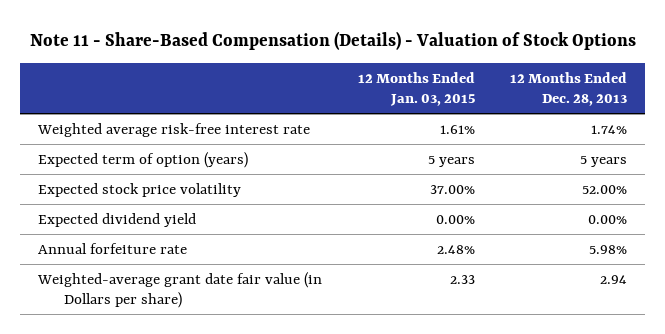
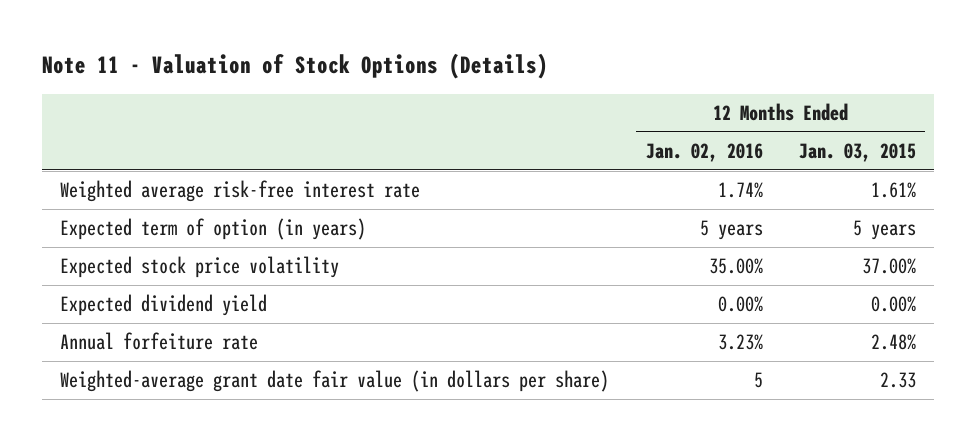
- Note 11 - Share-Based Compensation (Details) - Valuation of Stock Options
+ Note 11 - Valuation of Stock Options (Details)
- | 12 Months Ended Jan. 03, 2015 | 12 Months Ended Dec. 28, 2013
+ | 12 Months Ended Jan. 02, 2016 | 12 Months Ended Jan. 03, 2015
- Expected term of option (years) | 5 years | 5 years
+ Expected term of option (in years) | 5 years | 5 years
- Weighted-average grant date fair value (in Dollars per share) | 2.33 | 2.94
+ Weighted-average grant date fair value (in dollars per share) | 5 | 2.33

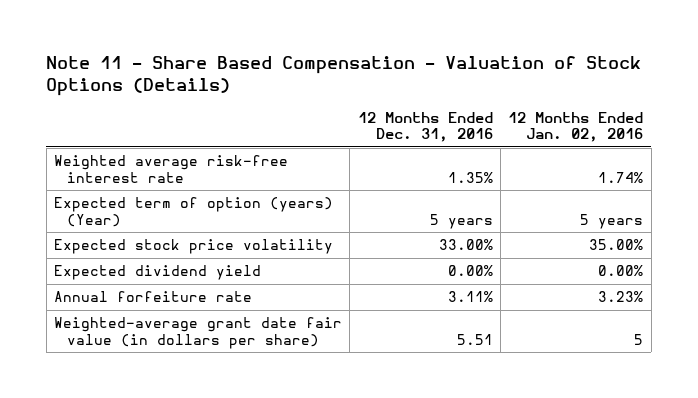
- Note 11 - Valuation of Stock Options (Details)
+ Note 11 - Share Based Compensation - Valuation of Stock Options (Details)
- | 12 Months Ended Jan. 02, 2016 | 12 Months Ended Jan. 03, 2015
+ | 12 Months Ended Dec. 31, 2016 | 12 Months Ended Jan. 02, 2016
- Expected term of option (in years) | 5 years | 5 years
+ Expected term of option (years) (Year) | 5 years | 5 years

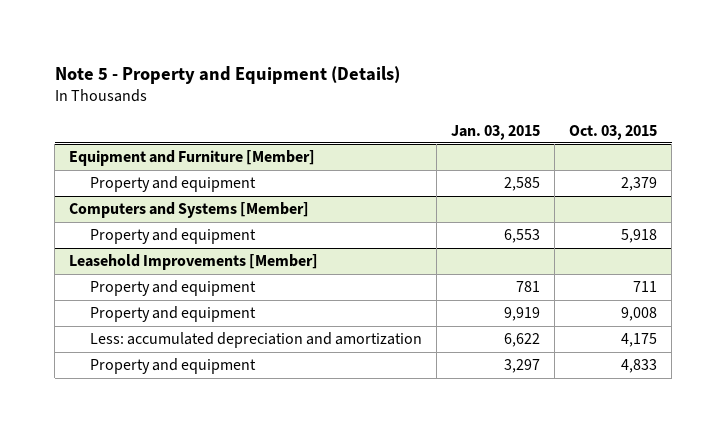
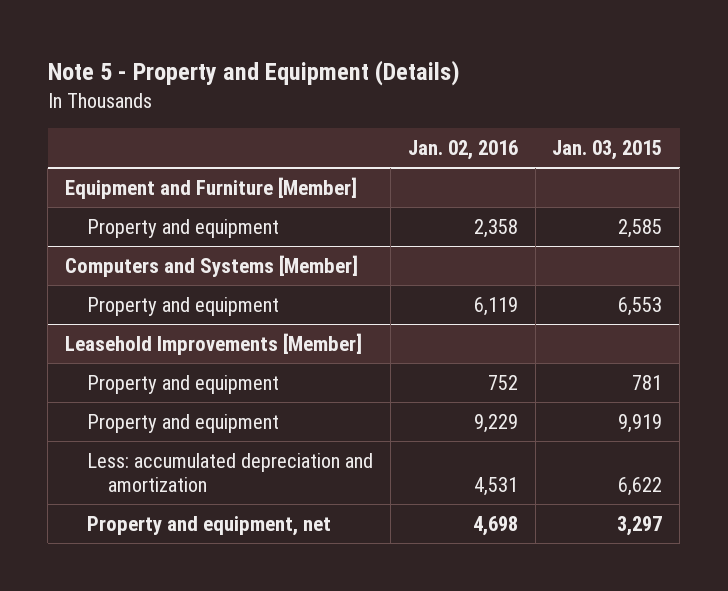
- | Jan. 03, 2015 | Oct. 03, 2015
+ | Jan. 02, 2016 | Jan. 03, 2015
@ Leasehold Improvements [Member]
- Property and equipment | 3,297 | 4,833
+ Property and equipment, net | 4,698 | 3,297

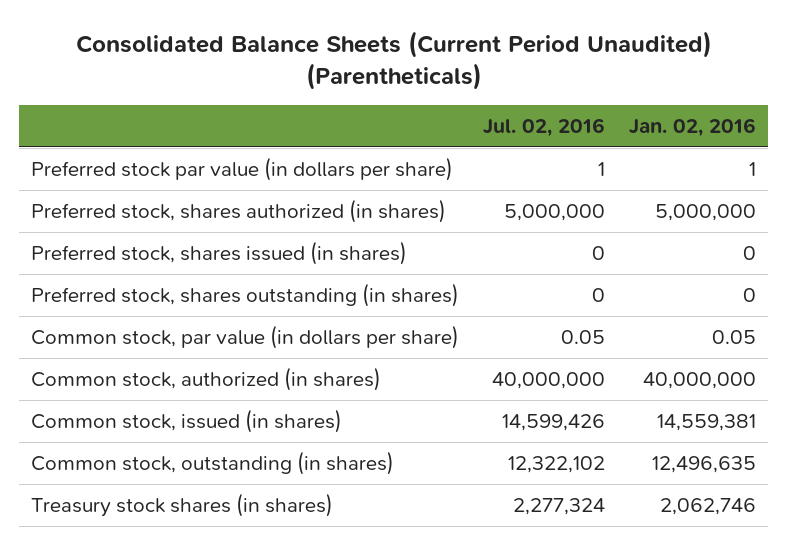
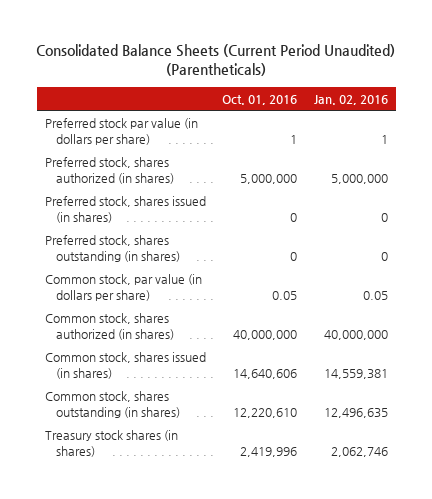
- | Jul. 02, 2016 | Jan. 02, 2016
+ | Oct. 01, 2016 | Jan. 02, 2016
- Common stock, authorized (in shares) | 40,000,000 | 40,000,000
- Common stock, issued (in shares) | 14,599,426 | 14,559,381
- Common stock, outstanding (in shares) | 12,322,102 | 12,496,635
+ Common stock, shares authorized (in shares) | 40,000,000 | 40,000,000
+ Common stock, shares issued (in shares) | 14,640,606 | 14,559,381
+ Common stock, shares outstanding (in shares) | 12,220,610 | 12,496,635

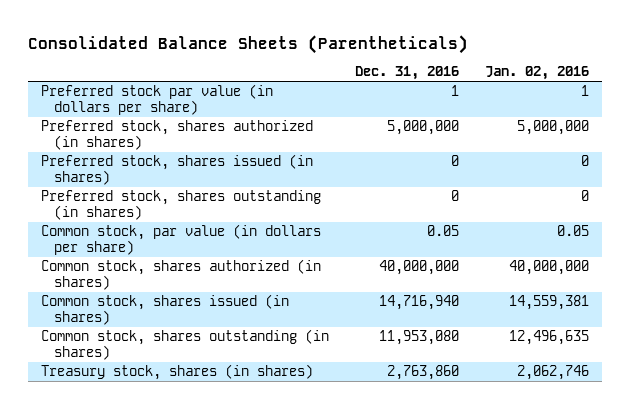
- Consolidated Balance Sheets (Current Period Unaudited) (Parentheticals)
+ Consolidated Balance Sheets (Parentheticals)
- | Oct. 01, 2016 | Jan. 02, 2016
+ | Dec. 31, 2016 | Jan. 02, 2016
- Treasury stock shares (in shares) | 2,419,996 | 2,062,746
+ Treasury stock, shares (in shares) | 2,763,860 | 2,062,746

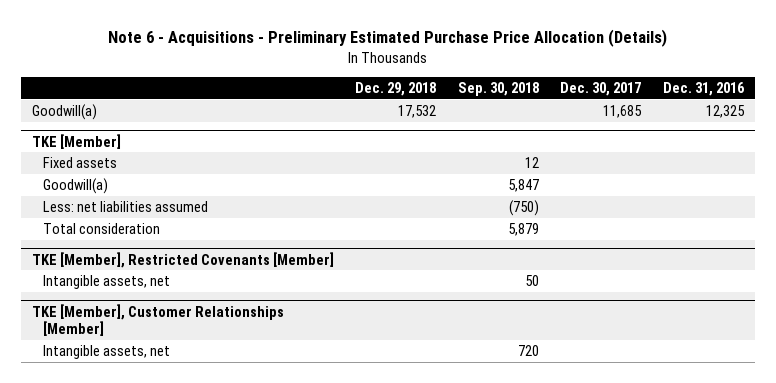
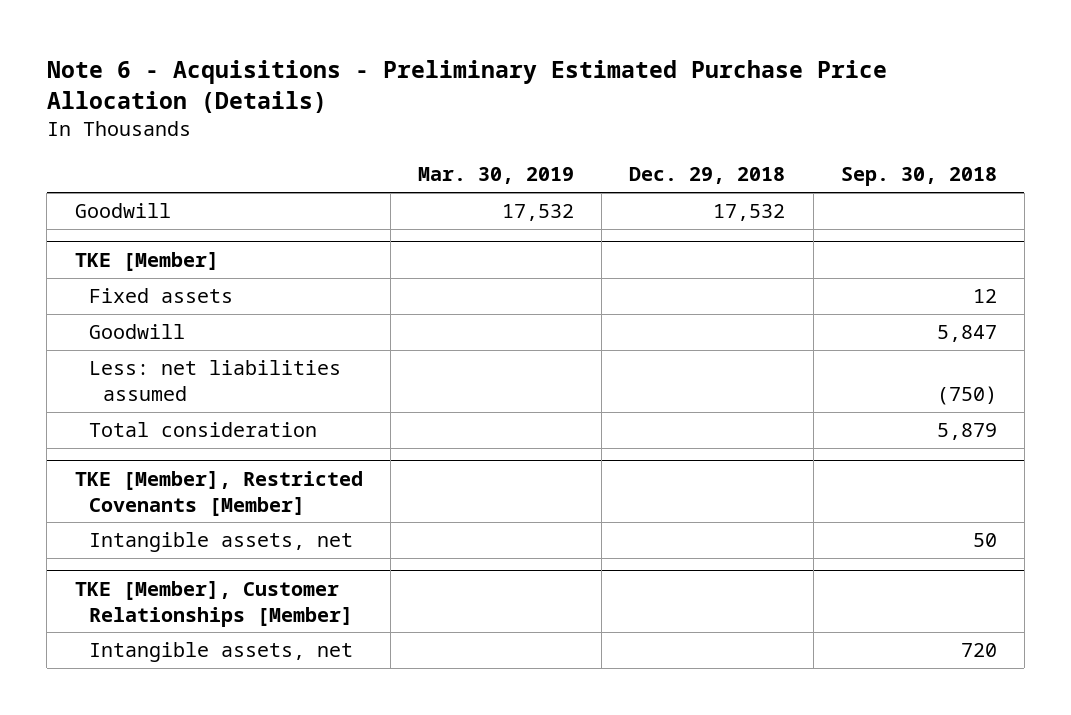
- | Dec. 29, 2018 | Sep. 30, 2018 | Dec. 30, 2017 | Dec. 31, 2016
+ | Mar. 30, 2019 | Dec. 29, 2018 | Sep. 30, 2018
- Goodwill(a) | 17,532 | | 11,685 | 12,325
+ Goodwill | 17,532 | 17,532 |
@ TKE [Member]
- Goodwill(a) | | 5,847 | |
+ Goodwill | | | 5,847

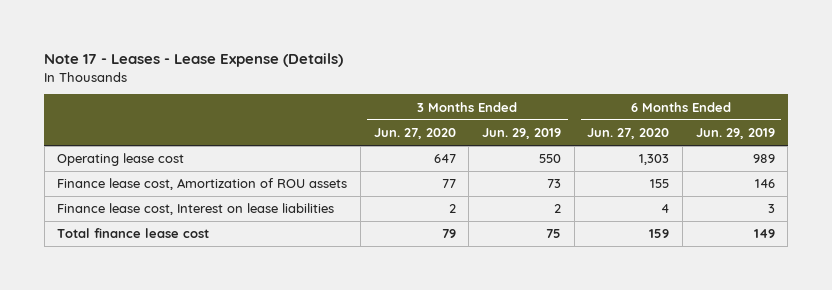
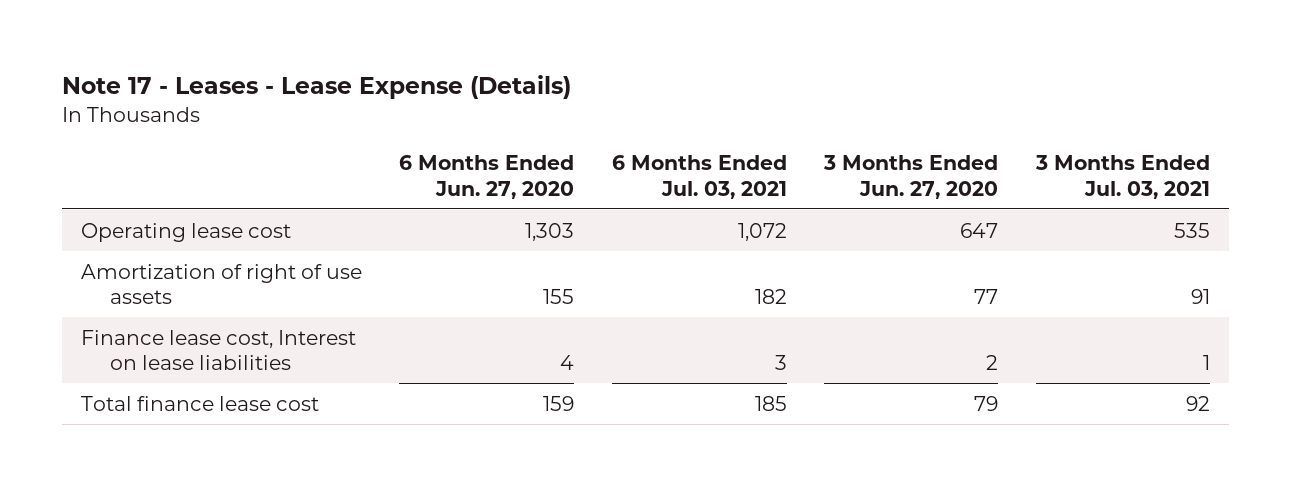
- | 3 Months Ended Jun. 27, 2020 | 3 Months Ended Jun. 29, 2019 | 6 Months Ended Jun. 27, 2020 | 6 Months Ended Jun. 29, 2019
+ | 6 Months Ended Jun. 27, 2020 | 6 Months Ended Jul. 03, 2021 | 3 Months Ended Jun. 27, 2020 | 3 Months Ended Jul. 03, 2021
- Finance lease cost, Amortization of ROU assets | 77 | 73 | 155 | 146
+ Amortization of right of use assets | 155 | 182 | 77 | 91

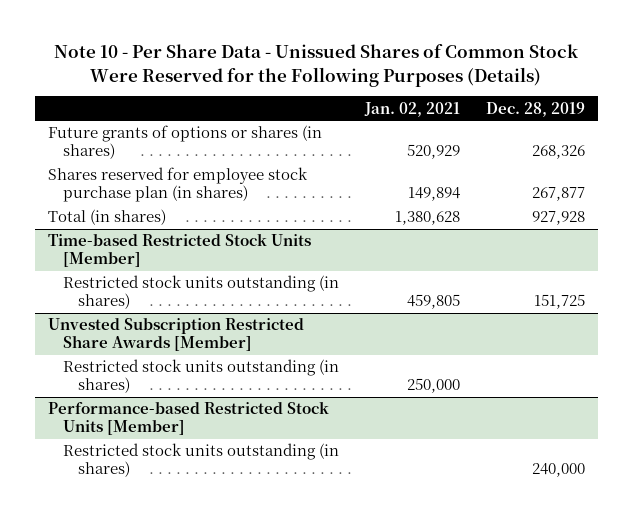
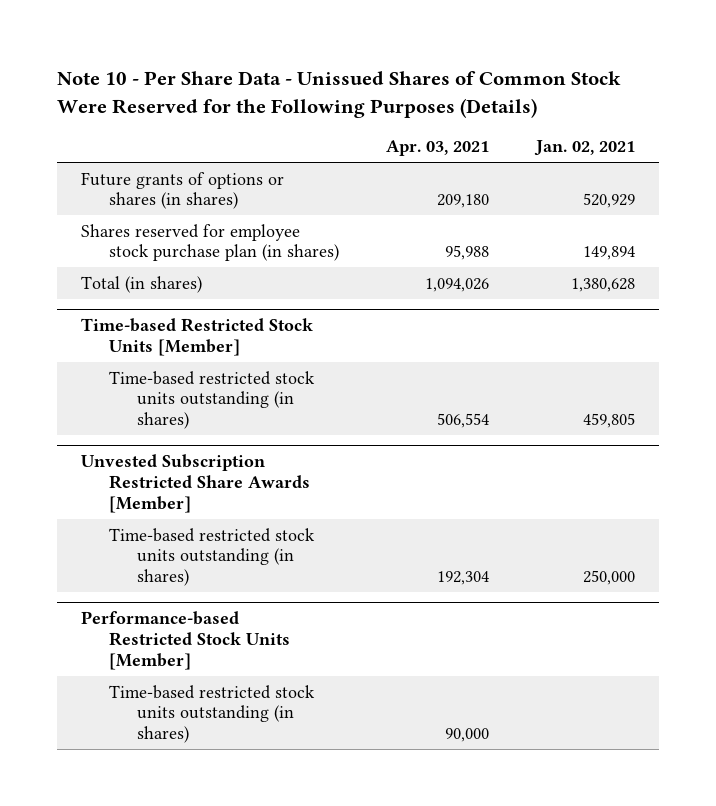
- | Jan. 02, 2021 | Dec. 28, 2019
+ | Apr. 03, 2021 | Jan. 02, 2021
@ Time-based Restricted Stock Units [Member]
- Restricted stock units outstanding (in shares) | 459,805 | 151,725
+ Time-based restricted stock units outstanding (in shares) | 506,554 | 459,805
@ Unvested Subscription Restricted Share Awards [Member]
- Restricted stock units outstanding (in shares) | 250,000 |
+ Time-based restricted stock units outstanding (in shares) | 192,304 | 250,000
@ Performance-based Restricted Stock Units [Member]
- Restricted stock units outstanding (in shares) | | 240,000
+ Time-based restricted stock units outstanding (in shares) | 90,000 |

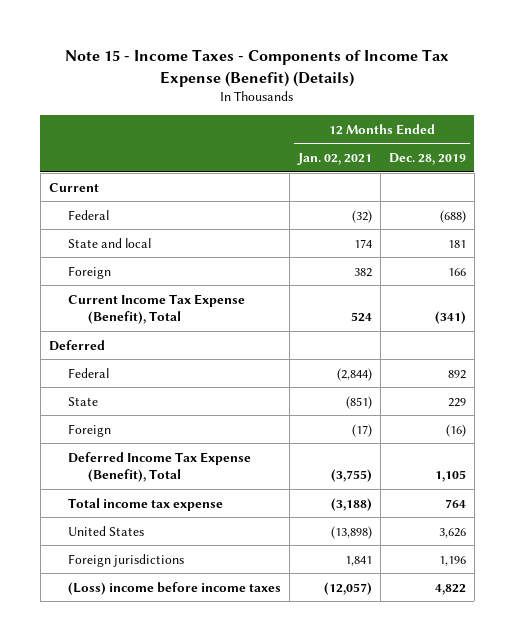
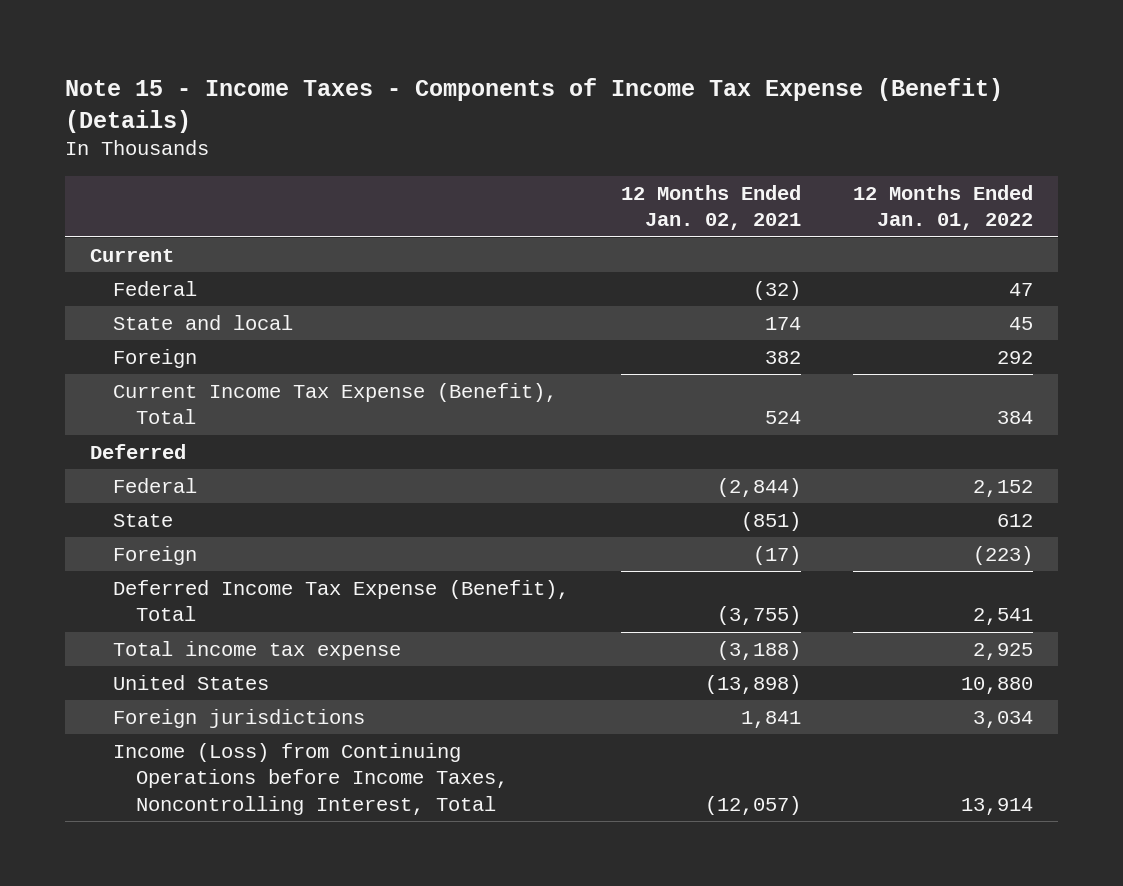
- | 12 Months Ended Jan. 02, 2021 | 12 Months Ended Dec. 28, 2019
+ | 12 Months Ended Jan. 02, 2021 | 12 Months Ended Jan. 01, 2022
- (Loss) income before income taxes | (12,057) | 4,822
+ Income (Loss) from Continuing Operations before Income Taxes, Noncontrolling Interest, Total | (12,057) | 13,914

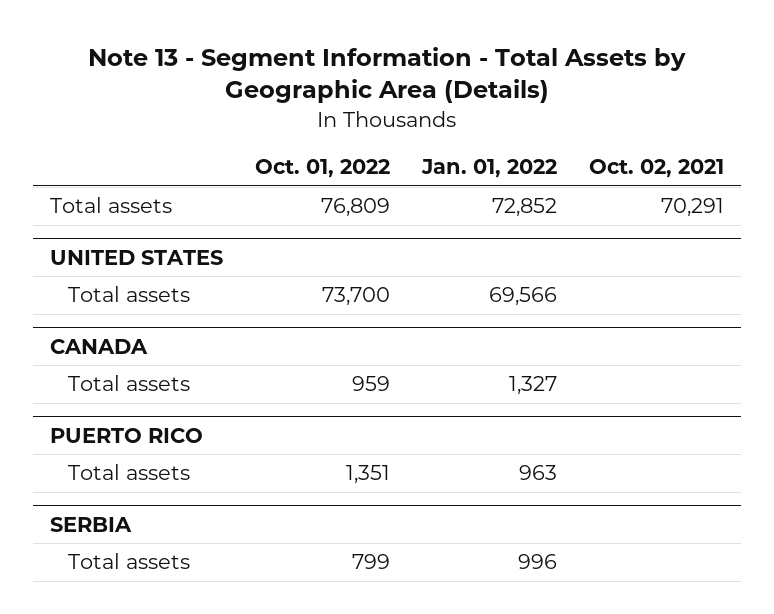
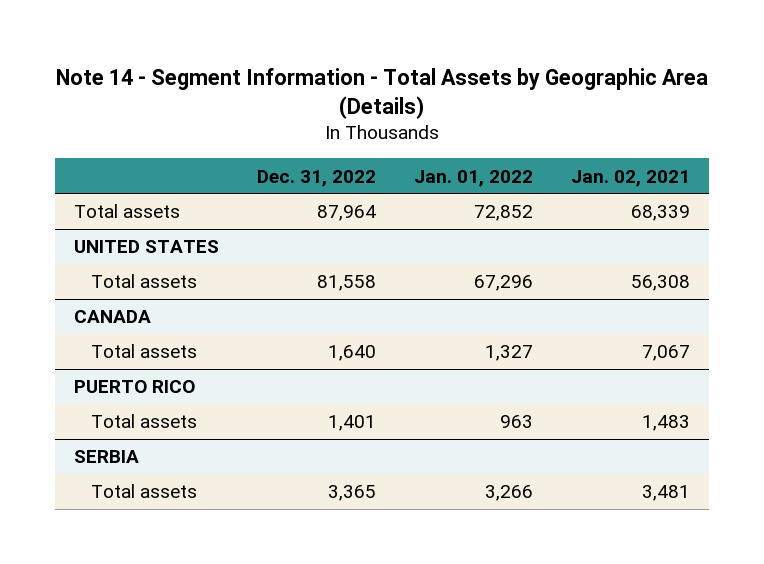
- Note 13 - Segment Information - Total Assets by Geographic Area (Details)
+ Note 14 - Segment Information - Total Assets by Geographic Area (Details)
- | Oct. 01, 2022 | Jan. 01, 2022 | Oct. 02, 2021
+ | Dec. 31, 2022 | Jan. 01, 2022 | Jan. 02, 2021
@ UNITED STATES
- Total assets | 73,700 | 69,566 |
+ Total assets | 81,558 | 67,296 | 56,308
@ SERBIA
- Total assets | 799 | 996 |
+ Total assets | 3,365 | 3,266 | 3,481

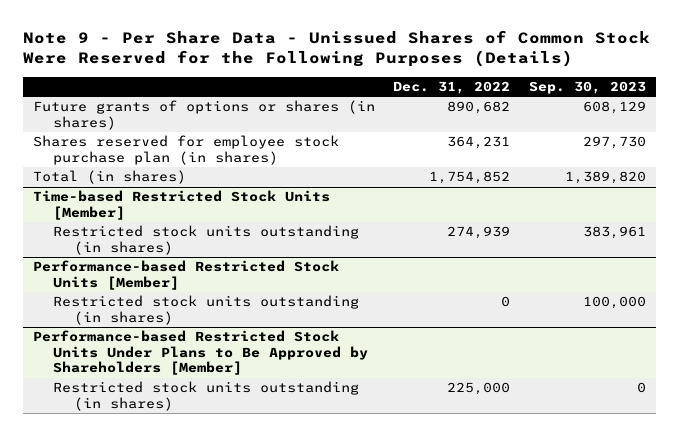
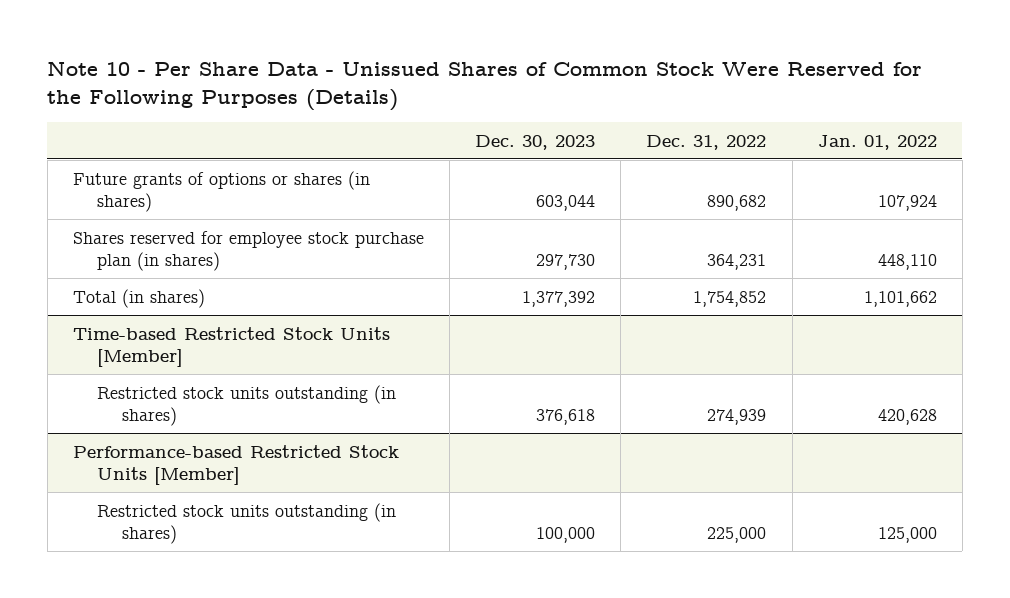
- Note 9 - Per Share Data - Unissued Shares of Common Stock Were Reserved for the Following Purposes (Details)
+ Note 10 - Per Share Data - Unissued Shares of Common Stock Were Reserved for the Following Purposes (Details)
- | Dec. 31, 2022 | Sep. 30, 2023
+ | Dec. 30, 2023 | Dec. 31, 2022 | Jan. 01, 2022
@ Performance-based Restricted Stock Units [Member]
- Restricted stock units outstanding (in shares) | 0 | 100,000
- Performance-based Restricted Stock Units Under Plans to Be Approved by Shareholders [Member]

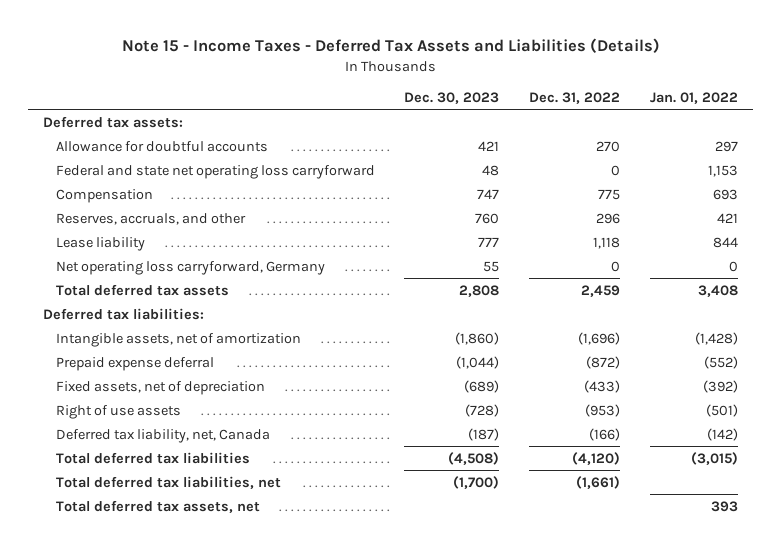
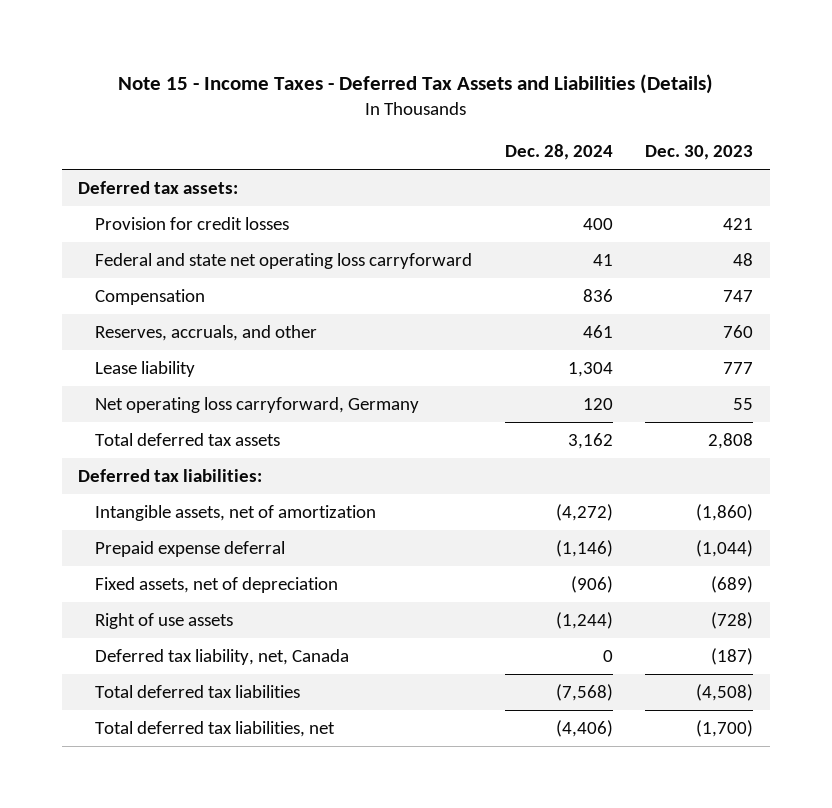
- | Dec. 30, 2023 | Dec. 31, 2022 | Jan. 01, 2022
+ | Dec. 28, 2024 | Dec. 30, 2023
- Allowance for doubtful accounts | 421 | 270 | 297
+ Provision for credit losses | 400 | 421
- Total deferred tax assets, net | | | 393

